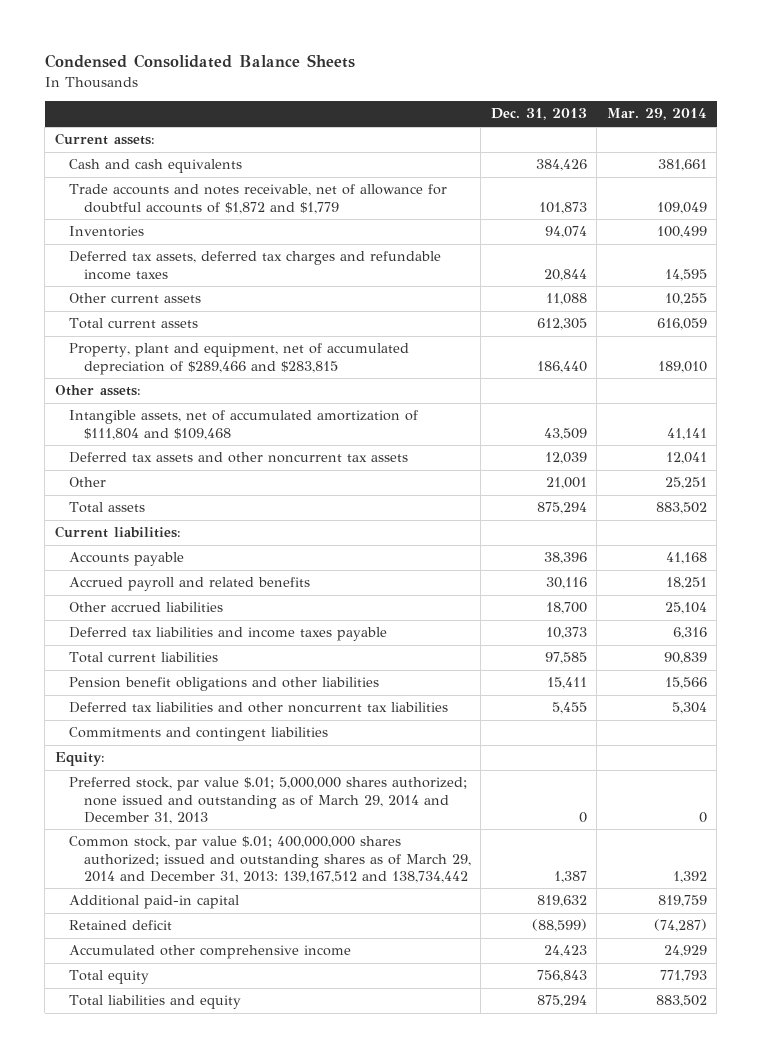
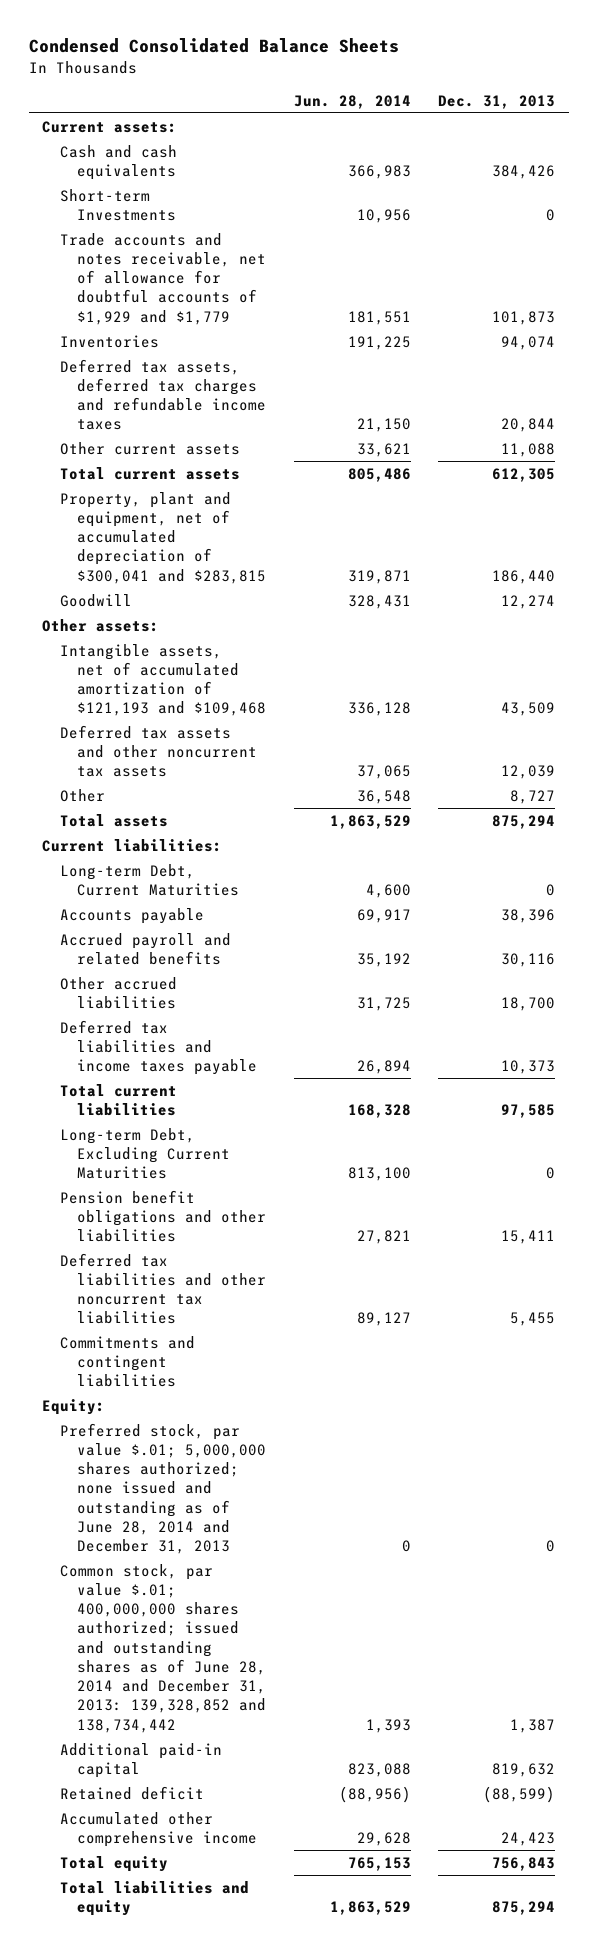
- | Dec. 31, 2013 | Mar. 29, 2014
+ | Jun. 28, 2014 | Dec. 31, 2013
- Trade accounts and notes receivable, net of allowance for doubtful accounts of $1,872 and $1,779 | 101,873 | 109,049
+ Short-term Investments | 10,956 | 0
+ Trade accounts and notes receivable, net of allowance for doubtful accounts of $1,929 and $1,779 | 181,551 | 101,873
- Property, plant and equipment, net of accumulated depreciation of $289,466 and $283,815 | 186,440 | 189,010
+ Property, plant and equipment, net of accumulated depreciation of $300,041 and $283,815 | 319,871 | 186,440
+ Goodwill | 328,431 | 12,274
- Intangible assets, net of accumulated amortization of $111,804 and $109,468 | 43,509 | 41,141
+ Intangible assets, net of accumulated amortization of $121,193 and $109,468 | 336,128 | 43,509
- Other | 21,001 | 25,251
+ Other | 36,548 | 8,727
+ Long-term Debt, Current Maturities | 4,600 | 0
+ Long-term Debt, Excluding Current Maturities | 813,100 | 0
- Preferred stock, par value $.01; 5,000,000 shares authorized; none issued and outstanding as of March 29, 2014 and December 31, 2013 | 0 | 0
- Common stock, par value $.01; 400,000,000 shares authorized; issued and outstanding shares as of March 29, 2014 and December 31, 2013: 139,167,512 and 138,734,442 | 1,387 | 1,392
+ Preferred stock, par value $.01; 5,000,000 shares authorized; none issued and outstanding as of June 28, 2014 and December 31, 2013 | 0 | 0
+ Common stock, par value $.01; 400,000,000 shares authorized; issued and outstanding shares as of June 28, 2014 and December 31, 2013: 139,328,852 and 138,734,442 | 1,393 | 1,387

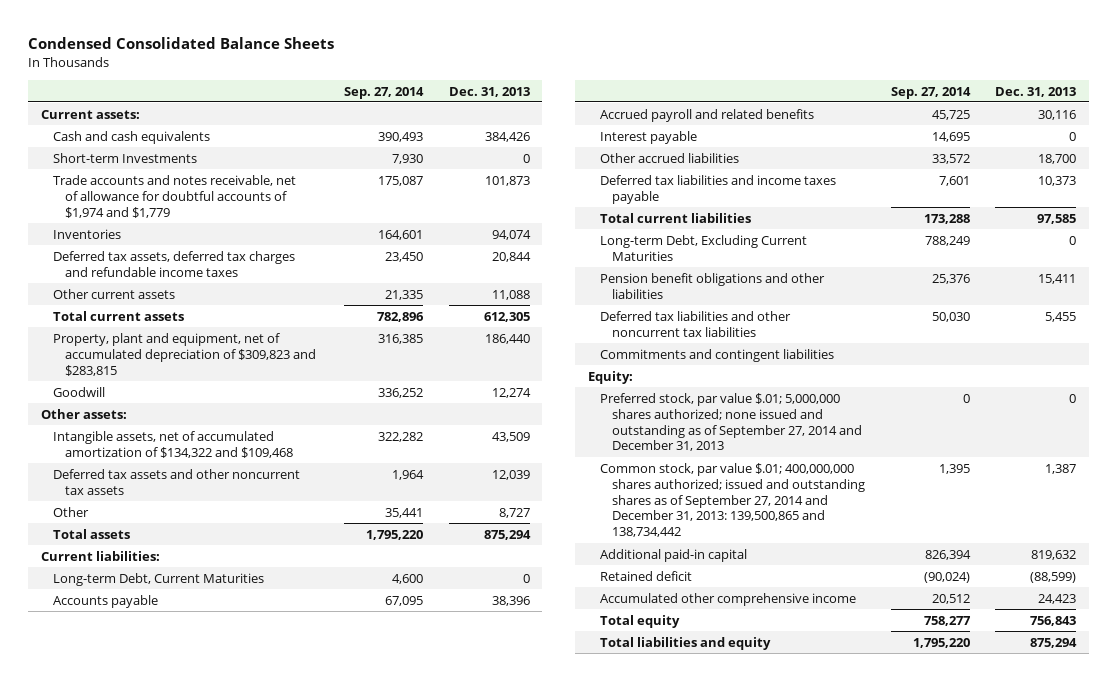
- | Jun. 28, 2014 | Dec. 31, 2013
+ | Sep. 27, 2014 | Dec. 31, 2013
- Trade accounts and notes receivable, net of allowance for doubtful accounts of $1,929 and $1,779 | 181,551 | 101,873
+ Trade accounts and notes receivable, net of allowance for doubtful accounts of $1,974 and $1,779 | 175,087 | 101,873
- Property, plant and equipment, net of accumulated depreciation of $300,041 and $283,815 | 319,871 | 186,440
+ Property, plant and equipment, net of accumulated depreciation of $309,823 and $283,815 | 316,385 | 186,440
- Intangible assets, net of accumulated amortization of $121,193 and $109,468 | 336,128 | 43,509
+ Intangible assets, net of accumulated amortization of $134,322 and $109,468 | 322,282 | 43,509
+ Interest payable | 14,695 | 0
- Preferred stock, par value $.01; 5,000,000 shares authorized; none issued and outstanding as of June 28, 2014 and December 31, 2013 | 0 | 0
- Common stock, par value $.01; 400,000,000 shares authorized; issued and outstanding shares as of June 28, 2014 and December 31, 2013: 139,328,852 and 138,734,442 | 1,393 | 1,387
+ Preferred stock, par value $.01; 5,000,000 shares authorized; none issued and outstanding as of September 27, 2014 and December 31, 2013 | 0 | 0
+ Common stock, par value $.01; 400,000,000 shares authorized; issued and outstanding shares as of September 27, 2014 and December 31, 2013: 139,500,865 and 138,734,442 | 1,395 | 1,387

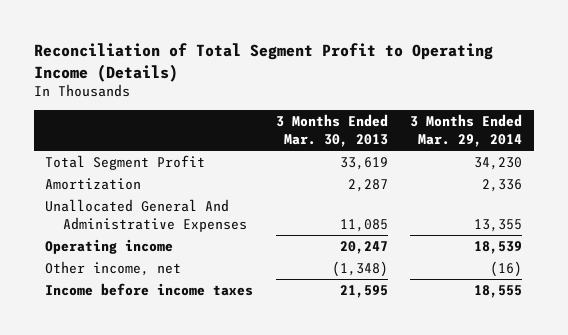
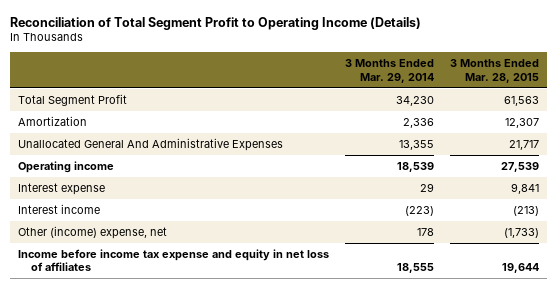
- | 3 Months Ended Mar. 30, 2013 | 3 Months Ended Mar. 29, 2014
+ | 3 Months Ended Mar. 29, 2014 | 3 Months Ended Mar. 28, 2015
- Other income, net | (1,348) | (16)
- Income before income taxes | 21,595 | 18,555
+ Interest expense | 29 | 9,841
+ Interest income | (223) | (213)
+ Other (income) expense, net | 178 | (1,733)
+ Income before income tax expense and equity in net loss of affiliates | 18,555 | 19,644

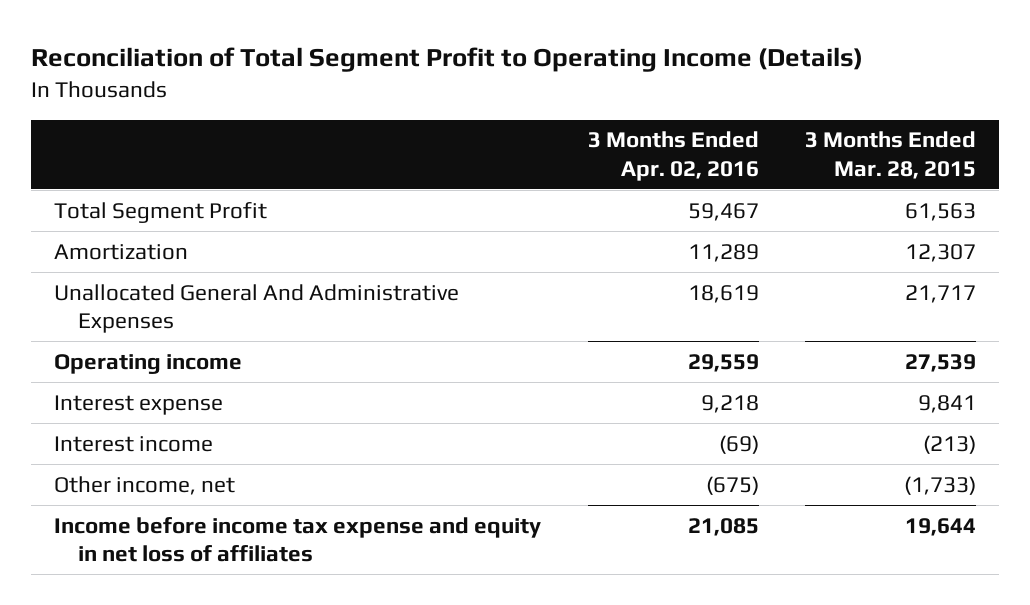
- | 3 Months Ended Mar. 29, 2014 | 3 Months Ended Mar. 28, 2015
+ | 3 Months Ended Apr. 02, 2016 | 3 Months Ended Mar. 28, 2015
- Other (income) expense, net | 178 | (1,733)
+ Other income, net | (675) | (1,733)

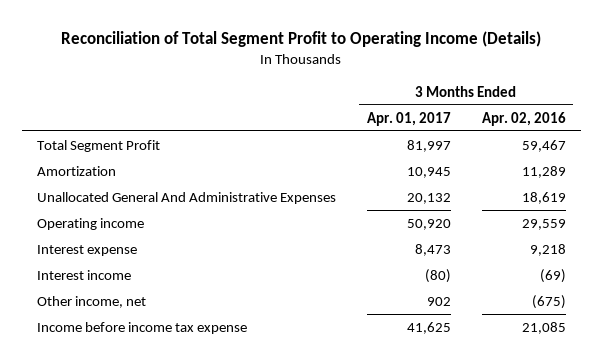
- | 3 Months Ended Apr. 02, 2016 | 3 Months Ended Mar. 28, 2015
+ | 3 Months Ended Apr. 01, 2017 | 3 Months Ended Apr. 02, 2016
- Income before income tax expense and equity in net loss of affiliates | 21,085 | 19,644
+ Income before income tax expense | 41,625 | 21,085

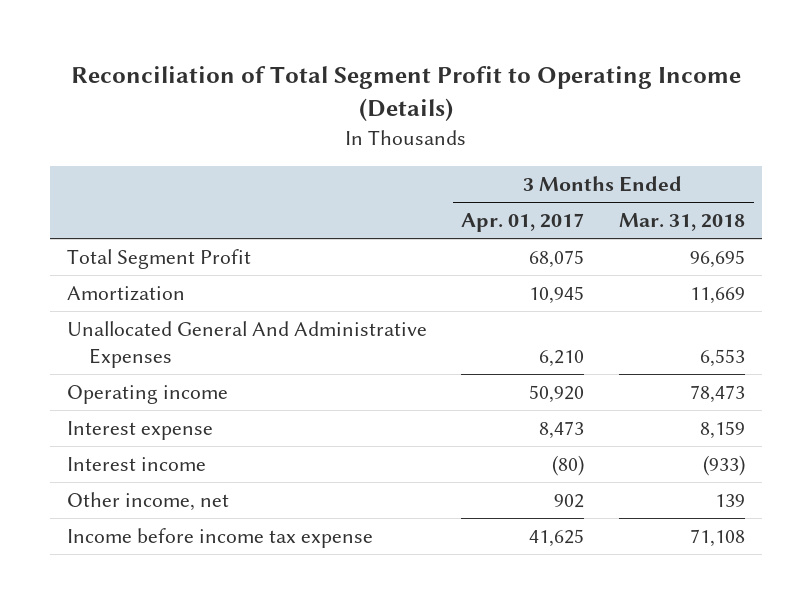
- | 3 Months Ended Apr. 01, 2017 | 3 Months Ended Apr. 02, 2016
+ | 3 Months Ended Apr. 01, 2017 | 3 Months Ended Mar. 31, 2018
- Total Segment Profit | 81,997 | 59,467
+ Total Segment Profit | 68,075 | 96,695
- Unallocated General And Administrative Expenses | 20,132 | 18,619
+ Unallocated General And Administrative Expenses | 6,210 | 6,553

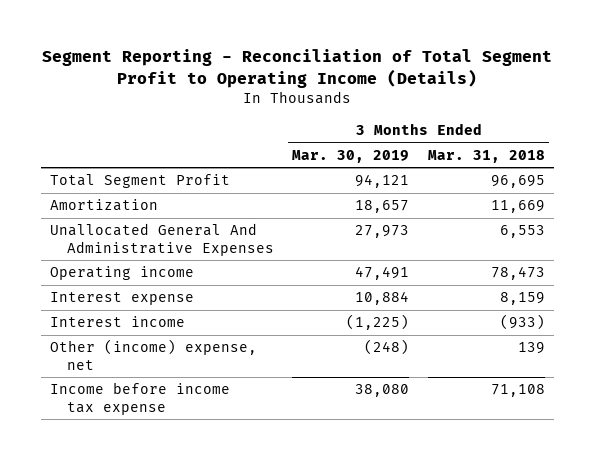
- Reconciliation of Total Segment Profit to Operating Income (Details)
+ Segment Reporting - Reconciliation of Total Segment Profit to Operating Income (Details)
- | 3 Months Ended Apr. 01, 2017 | 3 Months Ended Mar. 31, 2018
+ | 3 Months Ended Mar. 30, 2019 | 3 Months Ended Mar. 31, 2018
- Other income, net | 902 | 139
+ Other (income) expense, net | (248) | 139

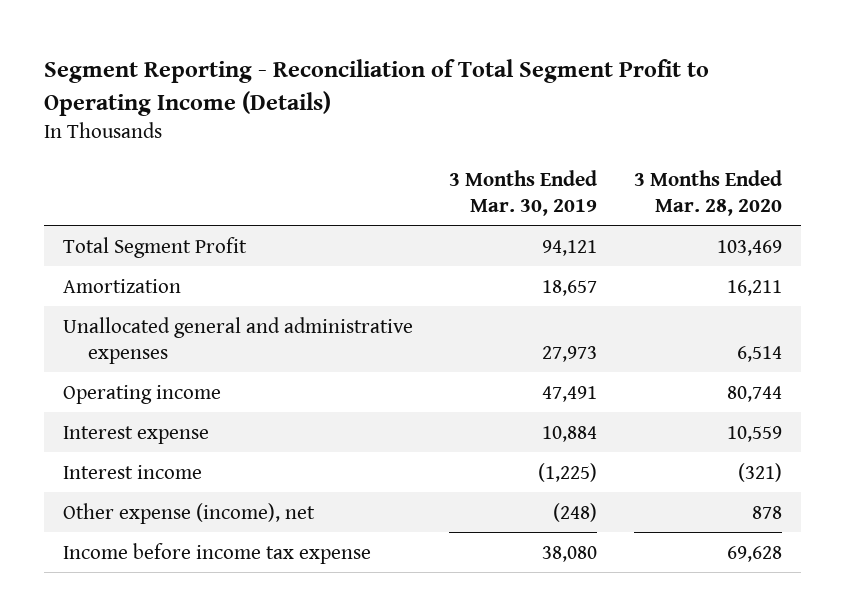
- | 3 Months Ended Mar. 30, 2019 | 3 Months Ended Mar. 31, 2018
+ | 3 Months Ended Mar. 30, 2019 | 3 Months Ended Mar. 28, 2020
- Unallocated General And Administrative Expenses | 27,973 | 6,553
+ Unallocated general and administrative expenses | 27,973 | 6,514
- Other (income) expense, net | (248) | 139
+ Other expense (income), net | (248) | 878

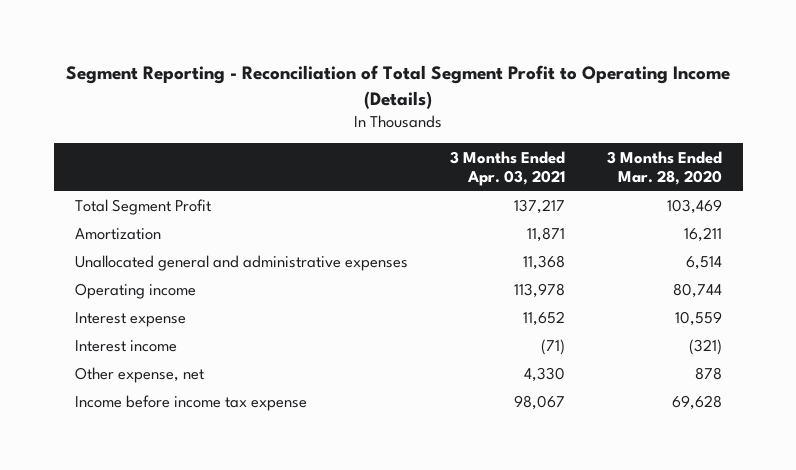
- | 3 Months Ended Mar. 30, 2019 | 3 Months Ended Mar. 28, 2020
+ | 3 Months Ended Apr. 03, 2021 | 3 Months Ended Mar. 28, 2020
- Other expense (income), net | (248) | 878
+ Other expense, net | 4,330 | 878

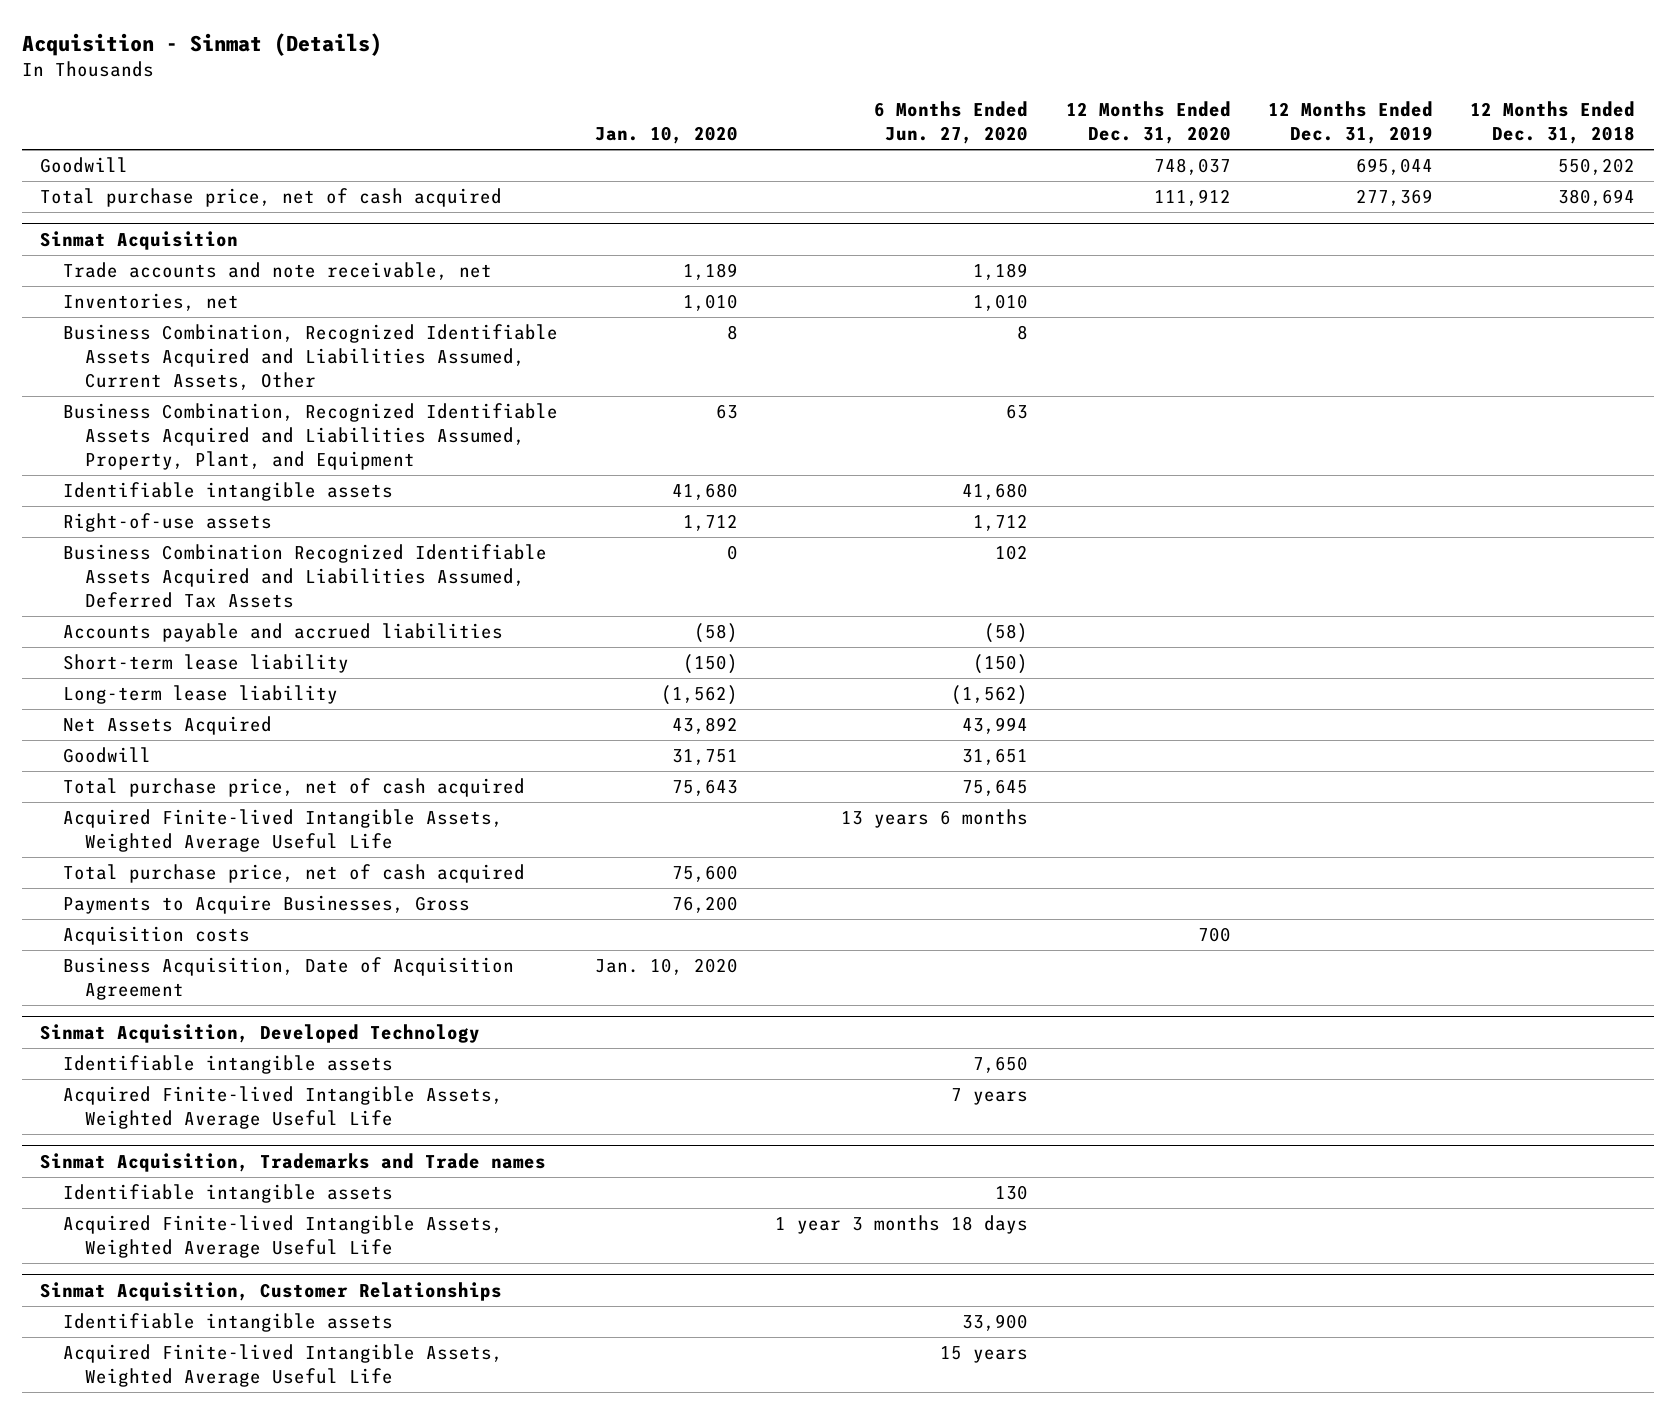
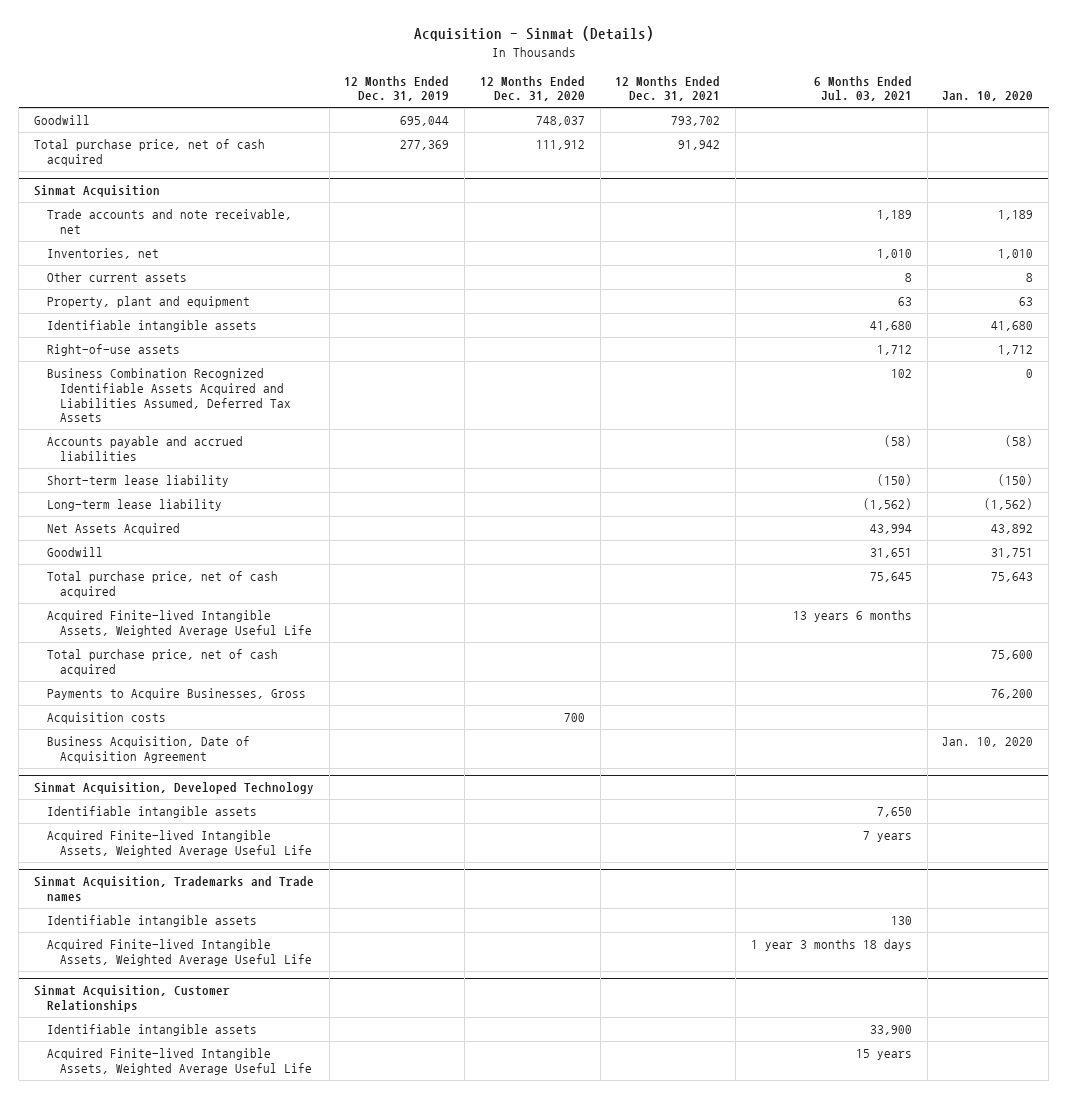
- | Jan. 10, 2020 | 6 Months Ended Jun. 27, 2020 | 12 Months Ended Dec. 31, 2020 | 12 Months Ended Dec. 31, 2019 | 12 Months Ended Dec. 31, 2018
+ | 12 Months Ended Dec. 31, 2019 | 12 Months Ended Dec. 31, 2020 | 12 Months Ended Dec. 31, 2021 | 6 Months Ended Jul. 03, 2021 | Jan. 10, 2020
@ Sinmat Acquisition
- Business Combination, Recognized Identifiable Assets Acquired and Liabilities Assumed, Current Assets, Other | 8 | 8 | | |
- Business Combination, Recognized Identifiable Assets Acquired and Liabilities Assumed, Property, Plant, and Equipment | 63 | 63 | | |
+ Other current assets | | | | 8 | 8
+ Property, plant and equipment | | | | 63 | 63

